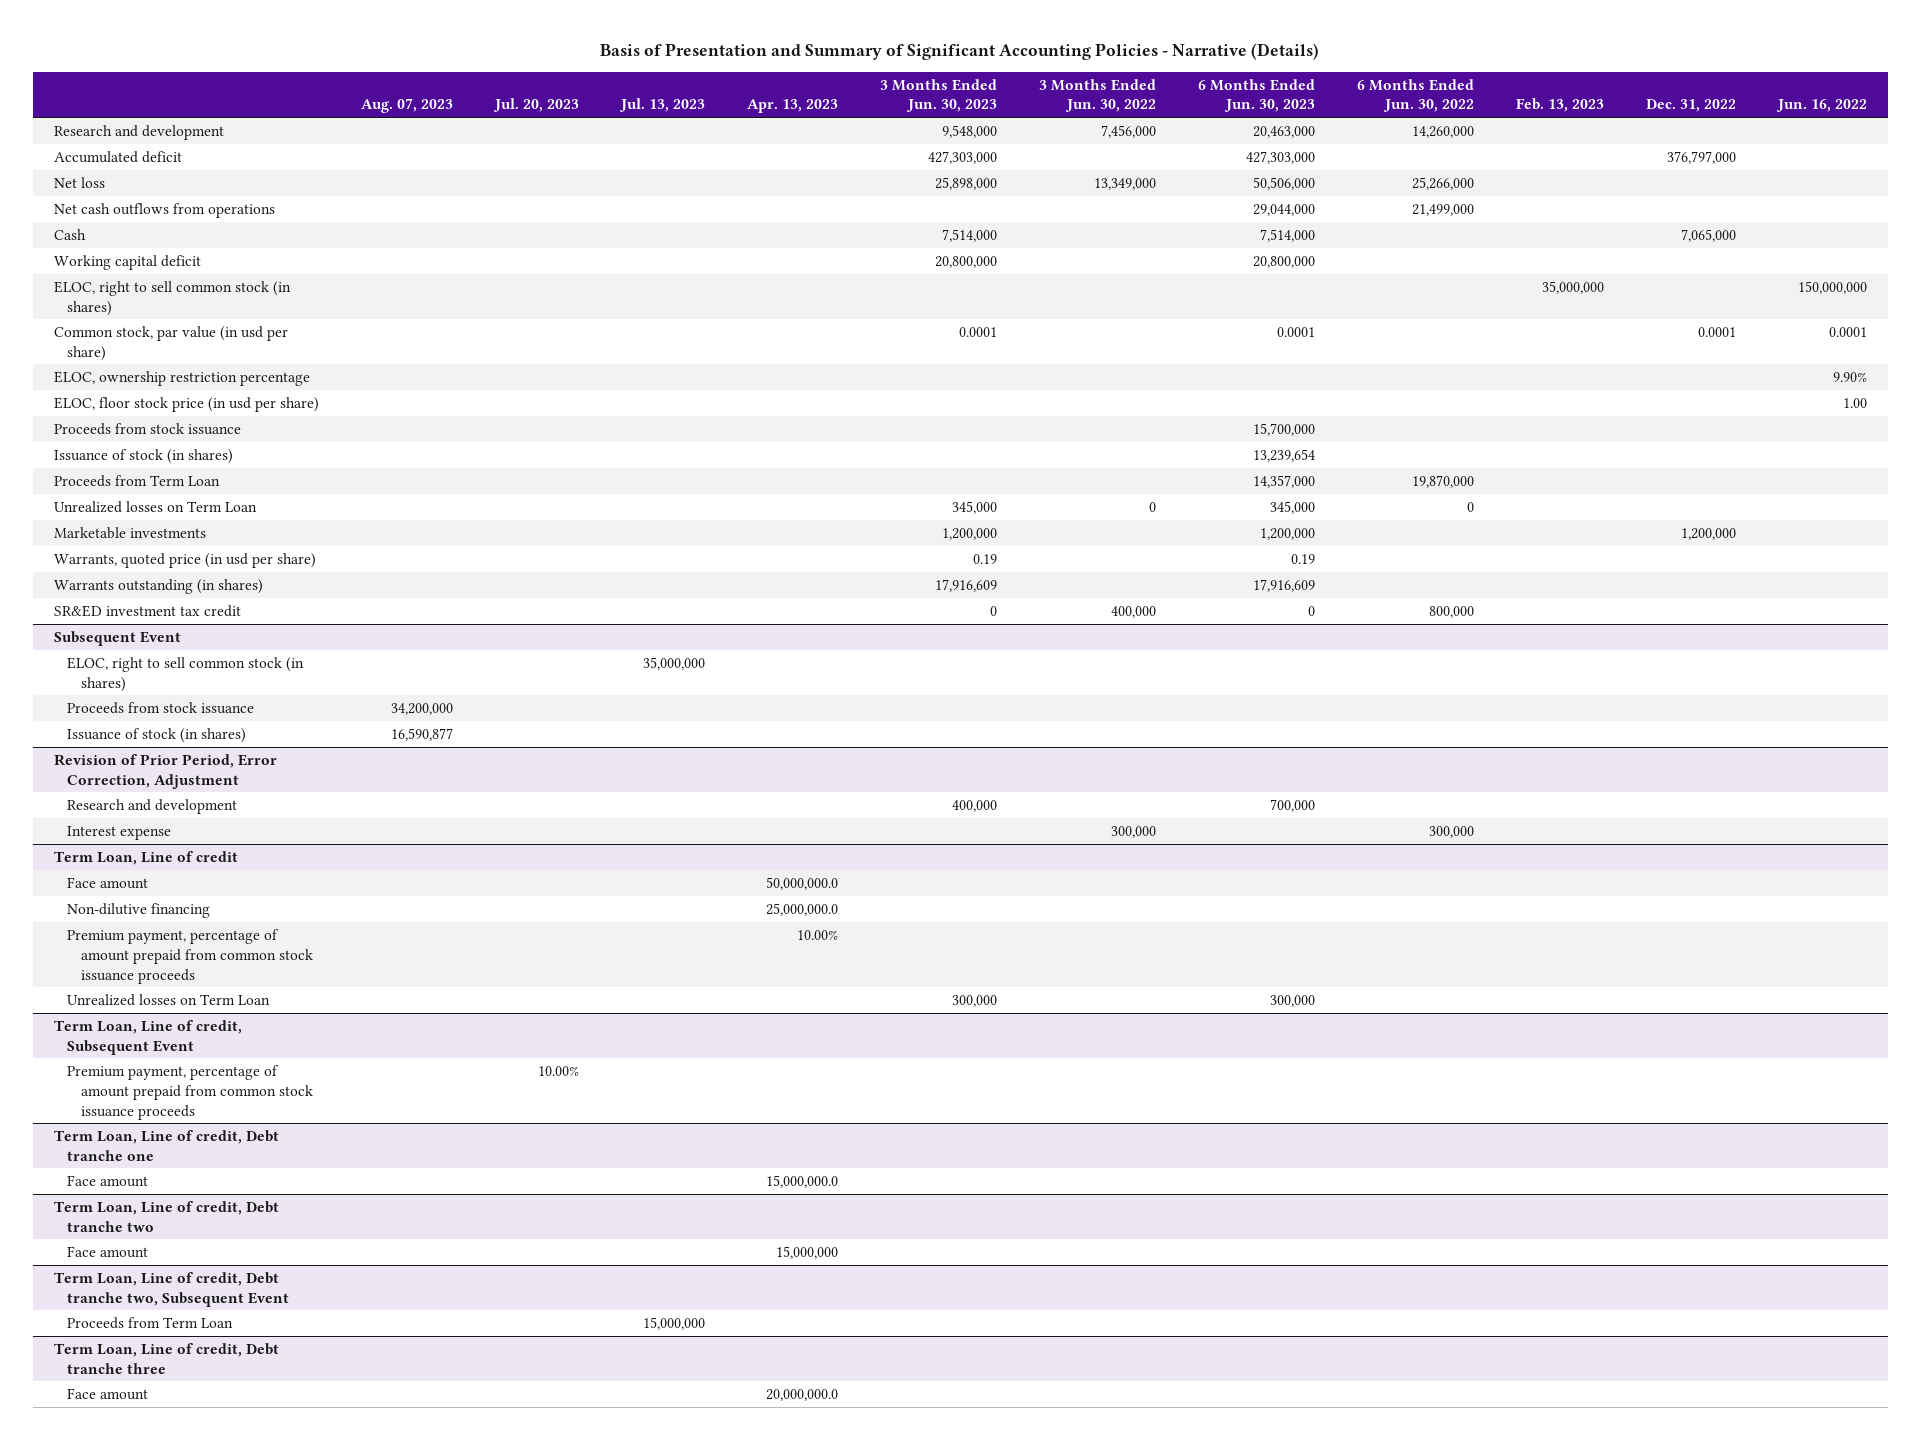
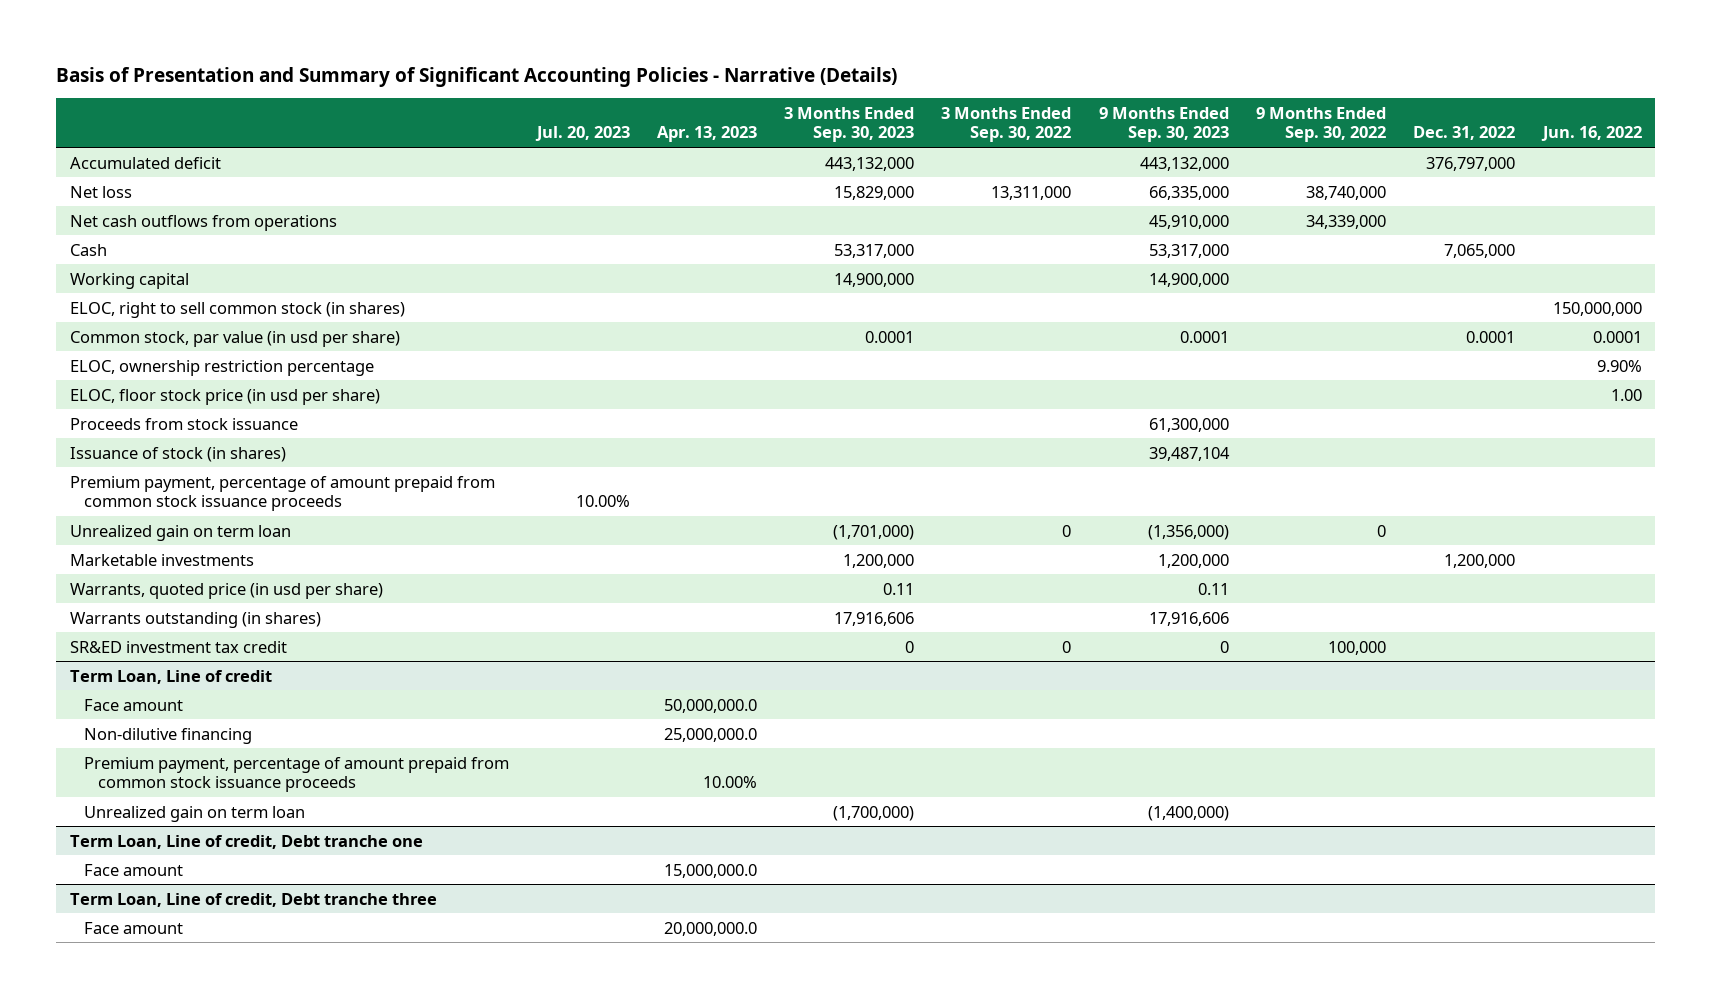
- | Aug. 07, 2023 | Jul. 20, 2023 | Jul. 13, 2023 | Apr. 13, 2023 | 3 Months Ended Jun. 30, 2023 | 3 Months Ended Jun. 30, 2022 | 6 Months Ended Jun. 30, 2023 | 6 Months Ended Jun. 30, 2022 | Feb. 13, 2023 | Dec. 31, 2022 | Jun. 16, 2022
+ | Jul. 20, 2023 | Apr. 13, 2023 | 3 Months Ended Sep. 30, 2023 | 3 Months Ended Sep. 30, 2022 | 9 Months Ended Sep. 30, 2023 | 9 Months Ended Sep. 30, 2022 | Dec. 31, 2022 | Jun. 16, 2022
- Research and development | | | | | 9,548,000 | 7,456,000 | 20,463,000 | 14,260,000 | | |
- Working capital deficit | | | | | 20,800,000 | | 20,800,000 | | | |
+ Working capital | | | 14,900,000 | | 14,900,000 | | |
- Proceeds from Term Loan | | | | | | | 14,357,000 | 19,870,000 | | |
- Unrealized losses on Term Loan | | | | | 345,000 | 0 | 345,000 | 0 | | |
+ Premium payment, percentage of amount prepaid from common stock issuance proceeds | 10.00% | | | | | | |
+ Unrealized gain on term loan | | | (1,701,000) | 0 | (1,356,000) | 0 | |
- Subsequent Event
- ELOC, right to sell common stock (in shares) | | | 35,000,000 | | | | | | | |
- Proceeds from stock issuance | 34,200,000 | | | | | | | | | |
- Issuance of stock (in shares) | 16,590,877 | | | | | | | | | |
- Revision of Prior Period, Error Correction, Adjustment
- Research and development | | | | | 400,000 | | 700,000 | | | |
- Interest expense | | | | | | 300,000 | | 300,000 | | |
@ Term Loan, Line of credit
- Unrealized losses on Term Loan | | | | | 300,000 | | 300,000 | | | |
- Term Loan, Line of credit, Subsequent Event
- Premium payment, percentage of amount prepaid from common stock issuance proceeds | | 10.00% | | | | | | | | |
@ Term Loan, Line of credit
+ Unrealized gain on term loan | | | (1,700,000) | | (1,400,000) | | |
- Term Loan, Line of credit, Debt tranche two
- Face amount | | | | 15,000,000 | | | | | | |
- Term Loan, Line of credit, Debt tranche two, Subsequent Event
- Proceeds from Term Loan | | | 15,000,000 | | | | | | | |

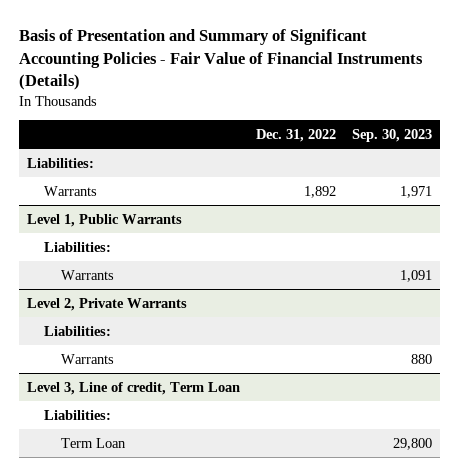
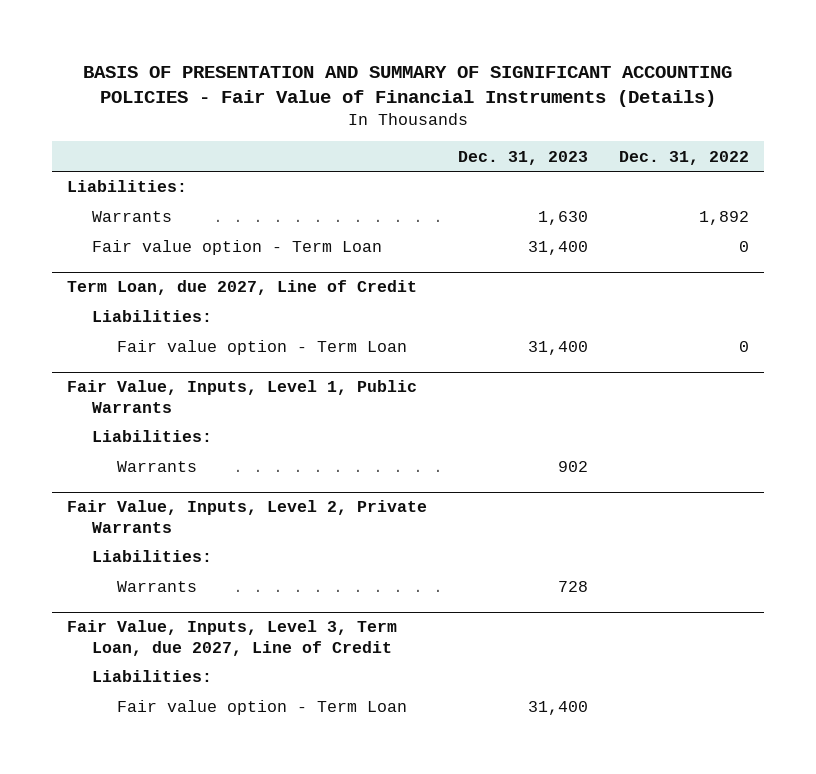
- Basis of Presentation and Summary of Significant Accounting Policies - Fair Value of Financial Instruments (Details)
+ BASIS OF PRESENTATION AND SUMMARY OF SIGNIFICANT ACCOUNTING POLICIES - Fair Value of Financial Instruments (Details)
- | Dec. 31, 2022 | Sep. 30, 2023
+ | Dec. 31, 2023 | Dec. 31, 2022
- Level 1, Public Warrants
+ Fair value option - Term Loan | 31,400 | 0
+ Term Loan, due 2027, Line of Credit
+ Liabilities:
+ Fair value option - Term Loan | 31,400 | 0
+ Fair Value, Inputs, Level 1, Public Warrants
- Level 2, Private Warrants
+ Fair Value, Inputs, Level 2, Private Warrants
- Level 3, Line of credit, Term Loan
+ Fair Value, Inputs, Level 3, Term Loan, due 2027, Line of Credit
- Term Loan | | 29,800
+ Fair value option - Term Loan | 31,400 |

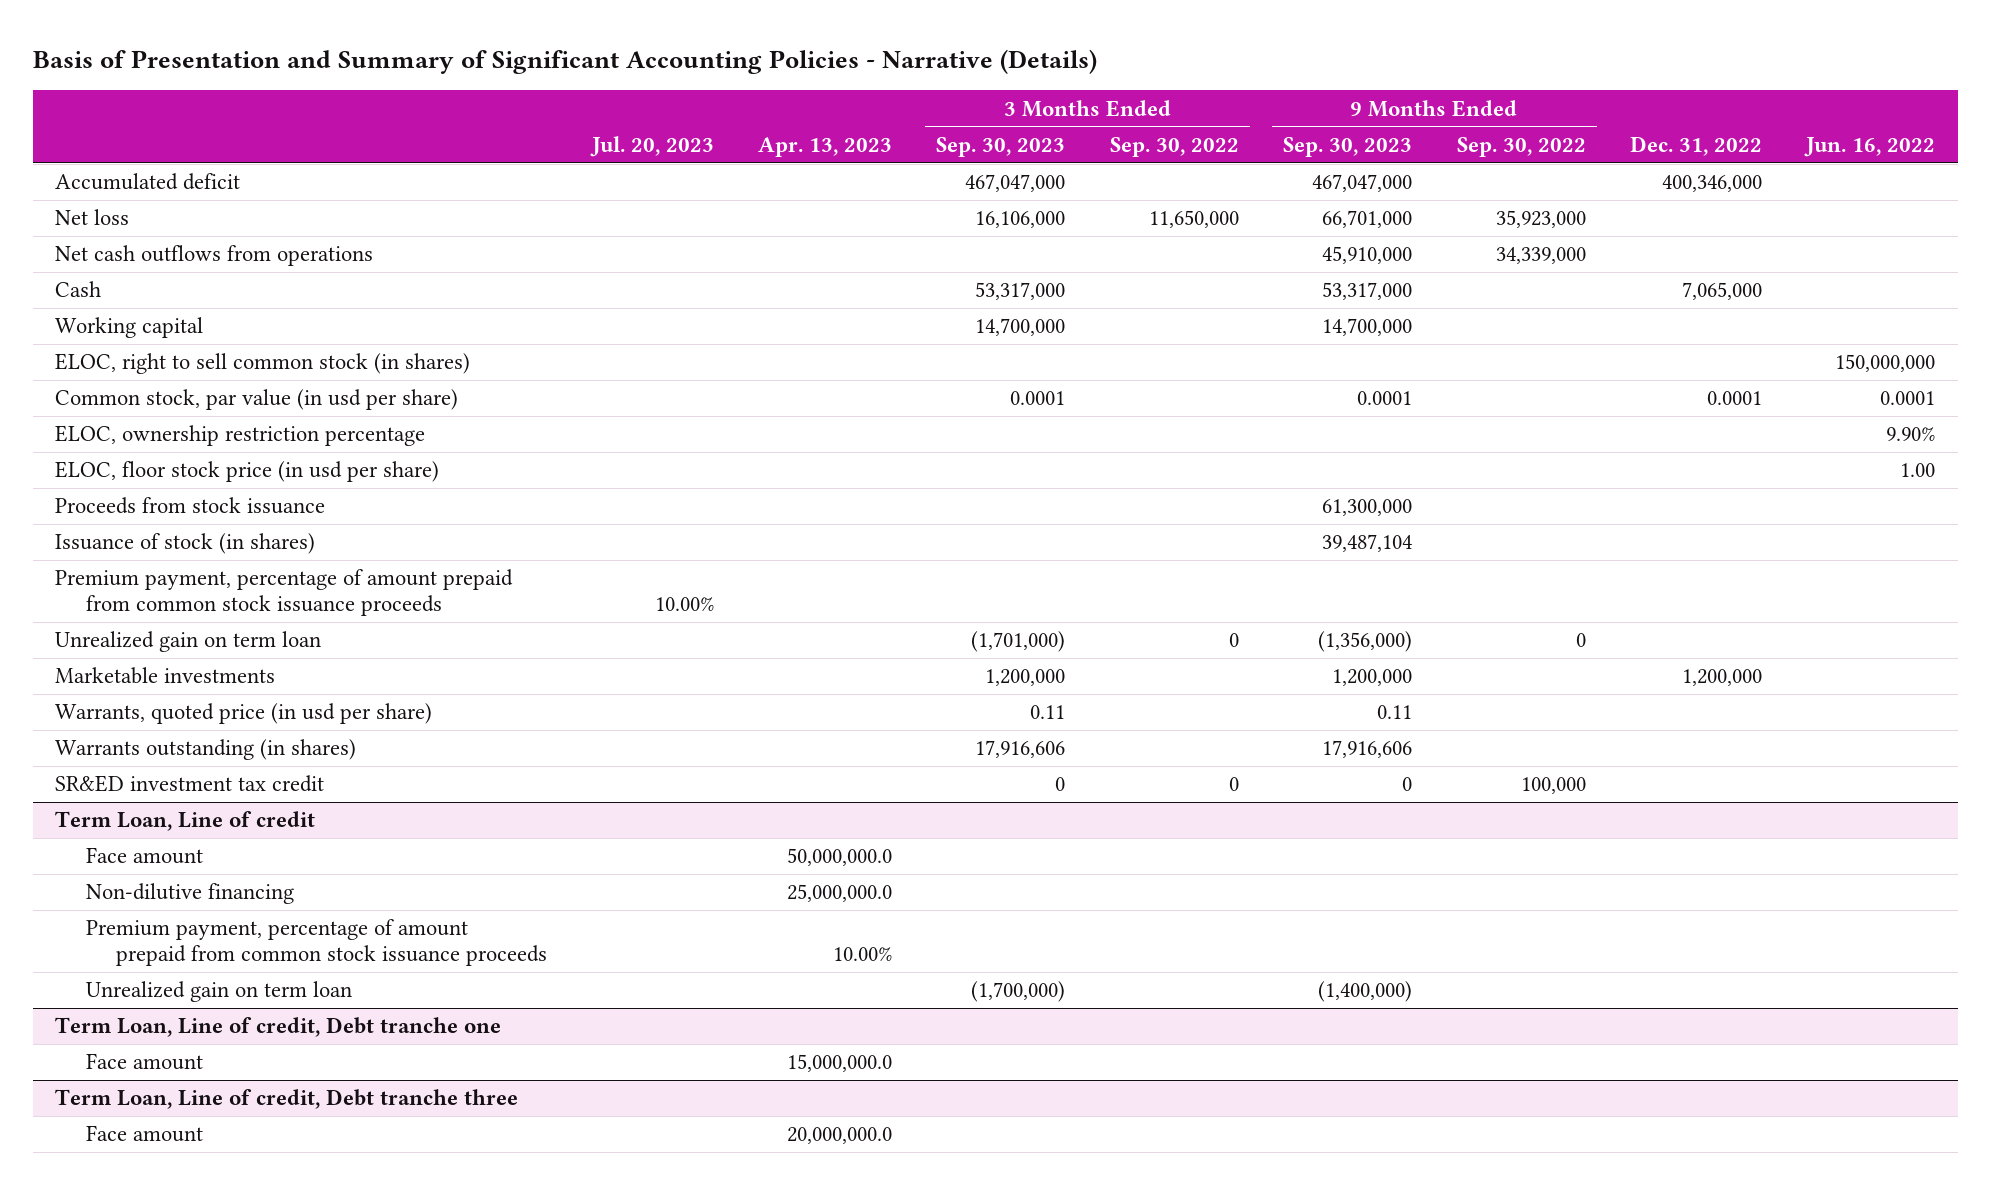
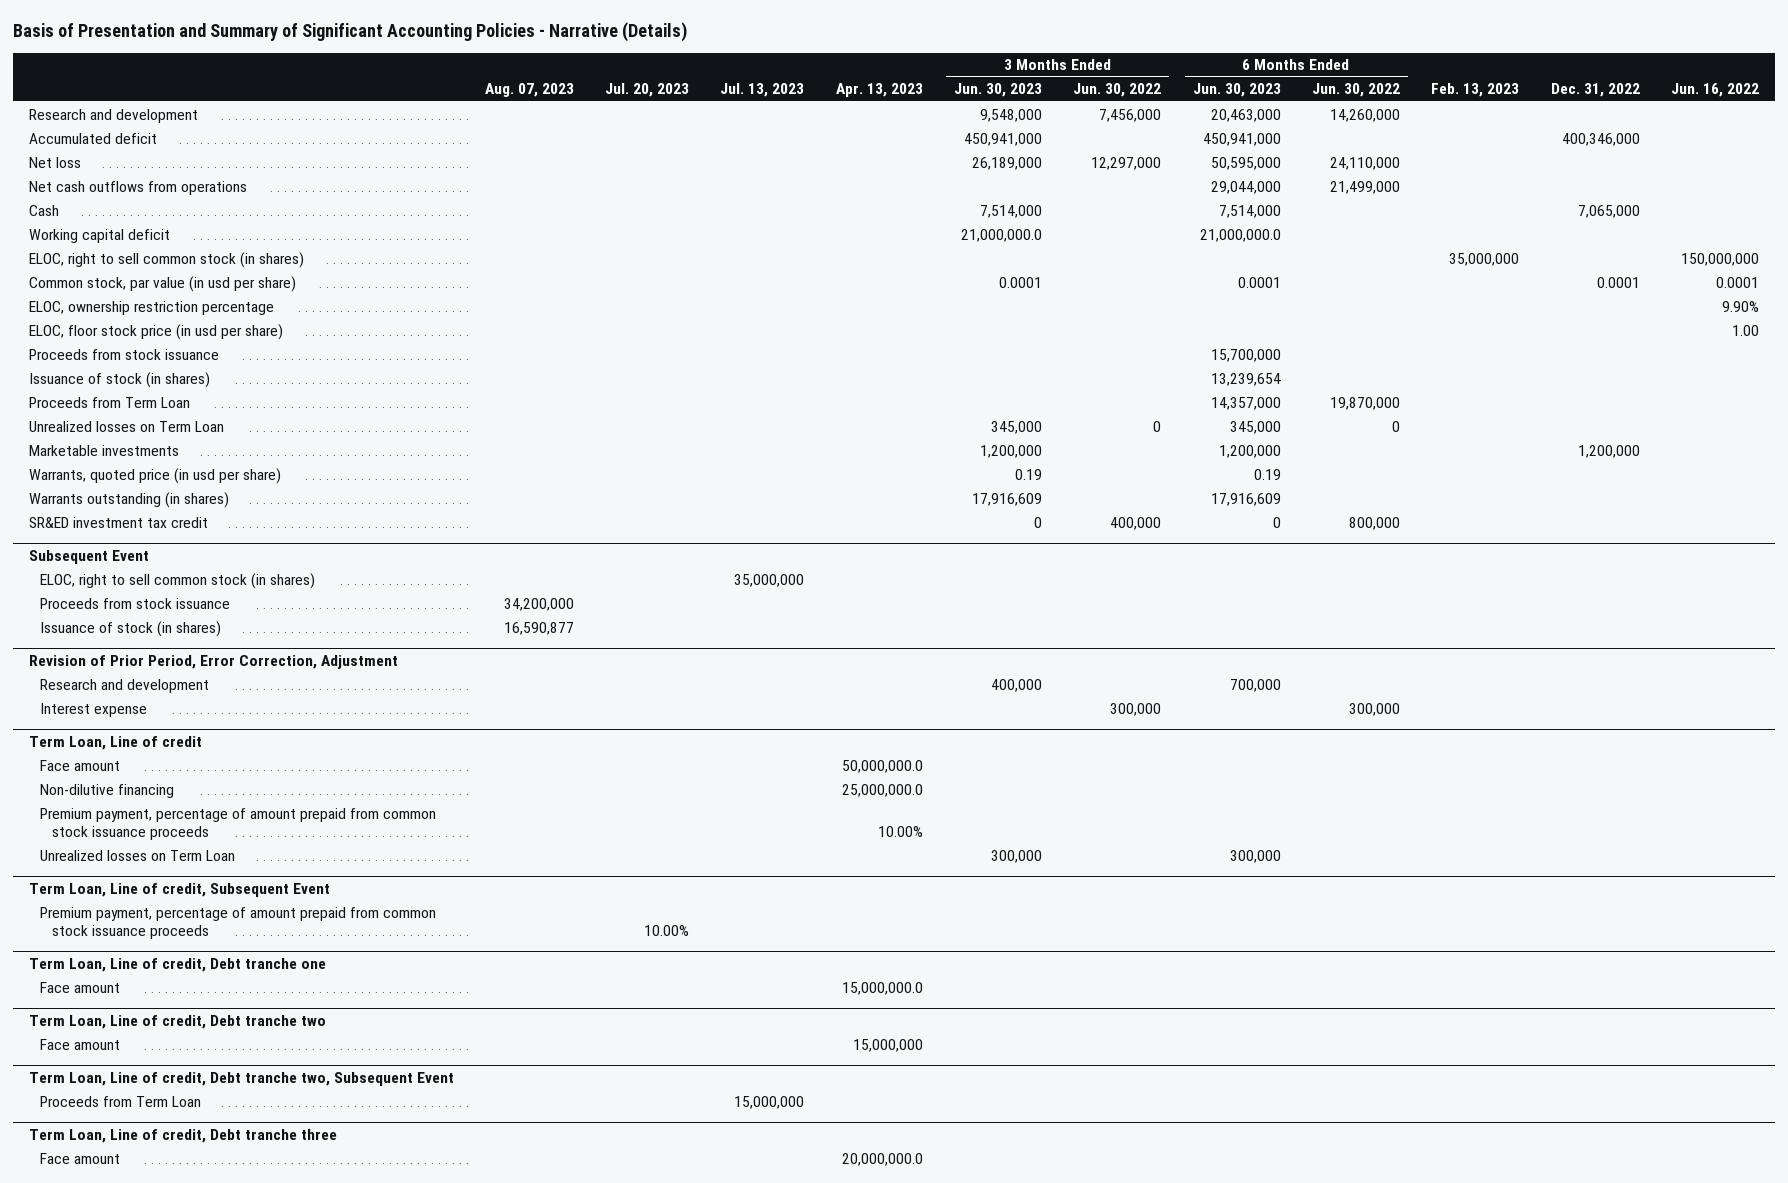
- | Jul. 20, 2023 | Apr. 13, 2023 | 3 Months Ended Sep. 30, 2023 | 3 Months Ended Sep. 30, 2022 | 9 Months Ended Sep. 30, 2023 | 9 Months Ended Sep. 30, 2022 | Dec. 31, 2022 | Jun. 16, 2022
+ | Aug. 07, 2023 | Jul. 20, 2023 | Jul. 13, 2023 | Apr. 13, 2023 | 3 Months Ended Jun. 30, 2023 | 3 Months Ended Jun. 30, 2022 | 6 Months Ended Jun. 30, 2023 | 6 Months Ended Jun. 30, 2022 | Feb. 13, 2023 | Dec. 31, 2022 | Jun. 16, 2022
+ Research and development | | | | | 9,548,000 | 7,456,000 | 20,463,000 | 14,260,000 | | |
- Working capital | | | 14,700,000 | | 14,700,000 | | |
+ Working capital deficit | | | | | 21,000,000.0 | | 21,000,000.0 | | | |
- Premium payment, percentage of amount prepaid from common stock issuance proceeds | 10.00% | | | | | | |
- Unrealized gain on term loan | | | (1,701,000) | 0 | (1,356,000) | 0 | |
+ Proceeds from Term Loan | | | | | | | 14,357,000 | 19,870,000 | | |
+ Unrealized losses on Term Loan | | | | | 345,000 | 0 | 345,000 | 0 | | |
+ Subsequent Event
+ ELOC, right to sell common stock (in shares) | | | 35,000,000 | | | | | | | |
+ Proceeds from stock issuance | 34,200,000 | | | | | | | | | |
+ Issuance of stock (in shares) | 16,590,877 | | | | | | | | | |
+ Revision of Prior Period, Error Correction, Adjustment
+ Research and development | | | | | 400,000 | | 700,000 | | | |
+ Interest expense | | | | | | 300,000 | | 300,000 | | |
@ Term Loan, Line of credit
- Unrealized gain on term loan | | | (1,700,000) | | (1,400,000) | | |
+ Unrealized losses on Term Loan | | | | | 300,000 | | 300,000 | | | |
+ Term Loan, Line of credit, Subsequent Event
+ Premium payment, percentage of amount prepaid from common stock issuance proceeds | | 10.00% | | | | | | | | |
+ Term Loan, Line of credit, Debt tranche two
+ Face amount | | | | 15,000,000 | | | | | | |
+ Term Loan, Line of credit, Debt tranche two, Subsequent Event
+ Proceeds from Term Loan | | | 15,000,000 | | | | | | | |

